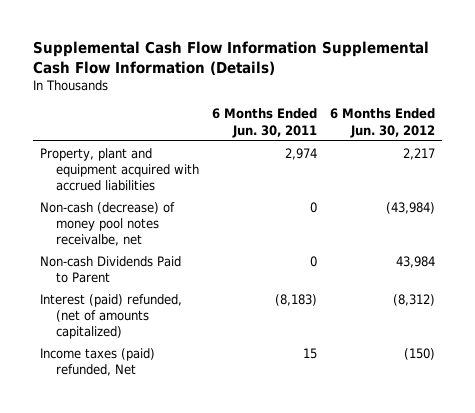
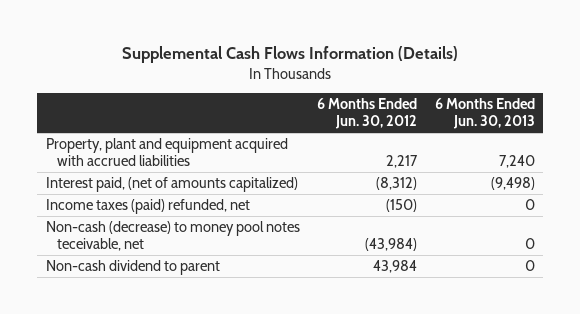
- Supplemental Cash Flow Information Supplemental Cash Flow Information (Details)
+ Supplemental Cash Flows Information (Details)
- | 6 Months Ended Jun. 30, 2011 | 6 Months Ended Jun. 30, 2012
+ | 6 Months Ended Jun. 30, 2012 | 6 Months Ended Jun. 30, 2013
- Non-cash (decrease) of money pool notes receivalbe, net | 0 | (43,984)
- Non-cash Dividends Paid to Parent | 0 | 43,984
- Interest (paid) refunded, (net of amounts capitalized) | (8,183) | (8,312)
- Income taxes (paid) refunded, Net | 15 | (150)
+ Interest paid, (net of amounts capitalized) | (8,312) | (9,498)
+ Income taxes (paid) refunded, net | (150) | 0
+ Non-cash (decrease) to money pool notes teceivable, net | (43,984) | 0
+ Non-cash dividend to parent | 43,984 | 0

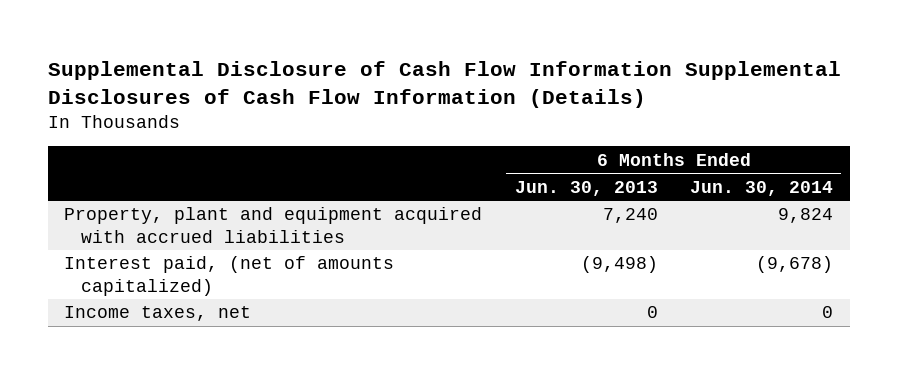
- Supplemental Cash Flows Information (Details)
+ Supplemental Disclosure of Cash Flow Information Supplemental Disclosures of Cash Flow Information (Details)
- | 6 Months Ended Jun. 30, 2012 | 6 Months Ended Jun. 30, 2013
+ | 6 Months Ended Jun. 30, 2013 | 6 Months Ended Jun. 30, 2014
- Income taxes (paid) refunded, net | (150) | 0
- Non-cash (decrease) to money pool notes teceivable, net | (43,984) | 0
- Non-cash dividend to parent | 43,984 | 0
+ Income taxes, net | 0 | 0

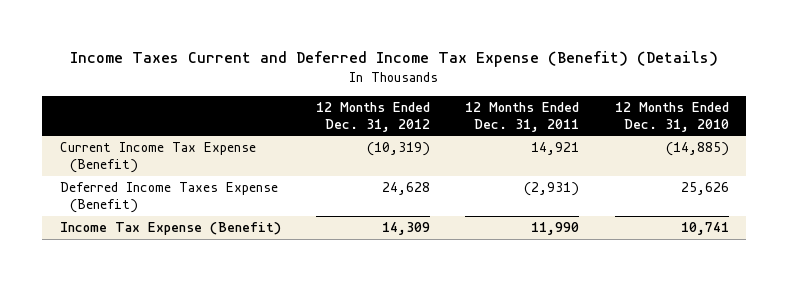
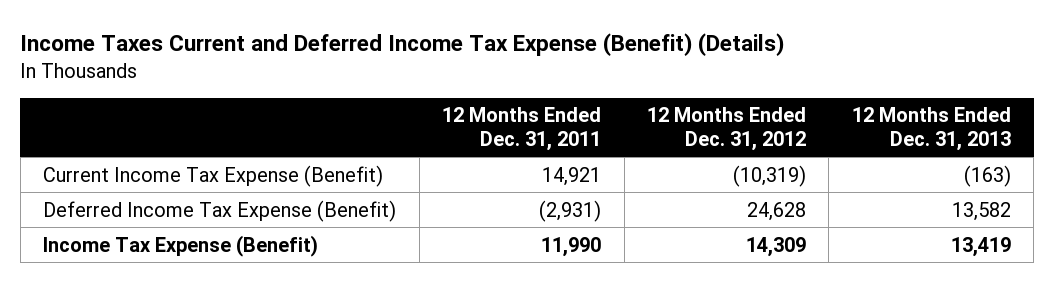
- | 12 Months Ended Dec. 31, 2012 | 12 Months Ended Dec. 31, 2011 | 12 Months Ended Dec. 31, 2010
+ | 12 Months Ended Dec. 31, 2011 | 12 Months Ended Dec. 31, 2012 | 12 Months Ended Dec. 31, 2013
- Deferred Income Taxes Expense (Benefit) | 24,628 | (2,931) | 25,626
+ Deferred Income Tax Expense (Benefit) | (2,931) | 24,628 | 13,582

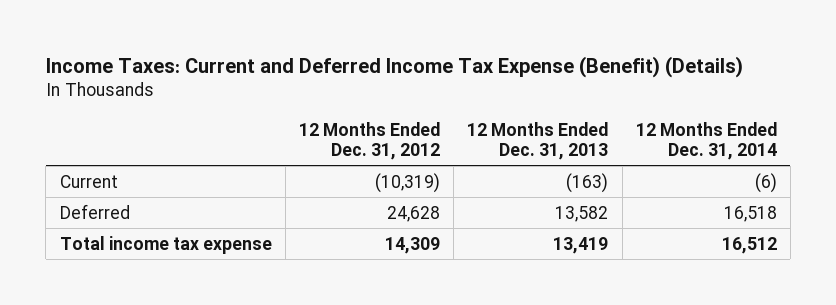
- Income Taxes Current and Deferred Income Tax Expense (Benefit) (Details)
+ Income Taxes: Current and Deferred Income Tax Expense (Benefit) (Details)
- | 12 Months Ended Dec. 31, 2011 | 12 Months Ended Dec. 31, 2012 | 12 Months Ended Dec. 31, 2013
+ | 12 Months Ended Dec. 31, 2012 | 12 Months Ended Dec. 31, 2013 | 12 Months Ended Dec. 31, 2014
- Current Income Tax Expense (Benefit) | 14,921 | (10,319) | (163)
- Deferred Income Tax Expense (Benefit) | (2,931) | 24,628 | 13,582
- Income Tax Expense (Benefit) | 11,990 | 14,309 | 13,419
+ Current | (10,319) | (163) | (6)
+ Deferred | 24,628 | 13,582 | 16,518
+ Total income tax expense | 14,309 | 13,419 | 16,512

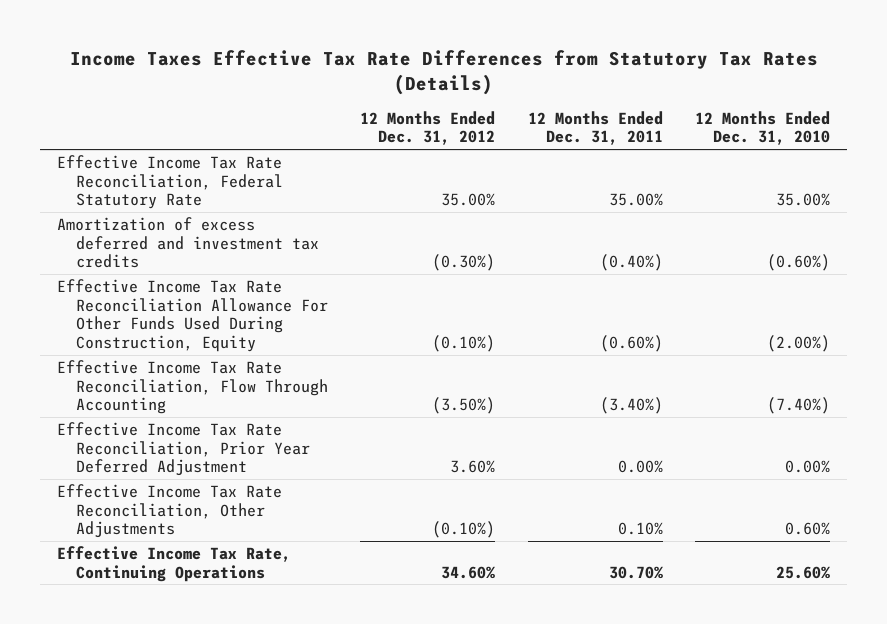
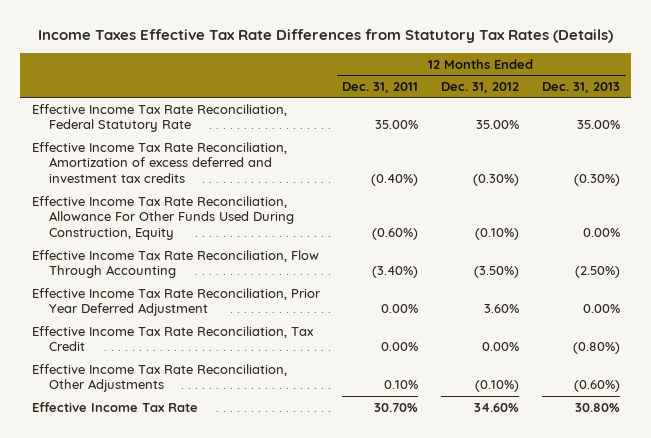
- | 12 Months Ended Dec. 31, 2012 | 12 Months Ended Dec. 31, 2011 | 12 Months Ended Dec. 31, 2010
+ | 12 Months Ended Dec. 31, 2011 | 12 Months Ended Dec. 31, 2012 | 12 Months Ended Dec. 31, 2013
- Amortization of excess deferred and investment tax credits | (0.30%) | (0.40%) | (0.60%)
- Effective Income Tax Rate Reconciliation Allowance For Other Funds Used During Construction, Equity | (0.10%) | (0.60%) | (2.00%)
+ Effective Income Tax Rate Reconciliation, Amortization of excess deferred and investment tax credits | (0.40%) | (0.30%) | (0.30%)
+ Effective Income Tax Rate Reconciliation, Allowance For Other Funds Used During Construction, Equity | (0.60%) | (0.10%) | 0.00%
+ Effective Income Tax Rate Reconciliation, Tax Credit | 0.00% | 0.00% | (0.80%)
- Effective Income Tax Rate, Continuing Operations | 34.60% | 30.70% | 25.60%
+ Effective Income Tax Rate | 30.70% | 34.60% | 30.80%

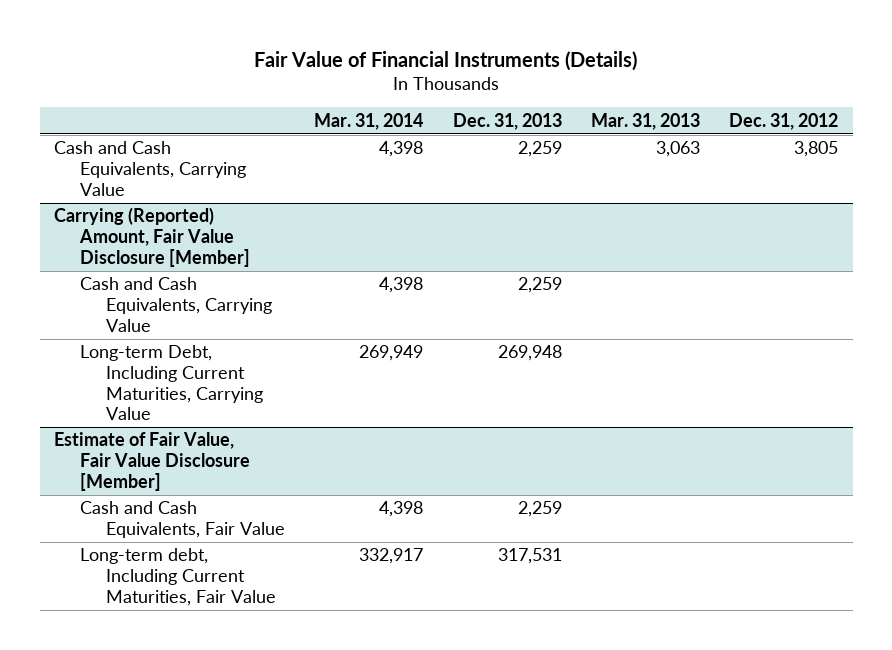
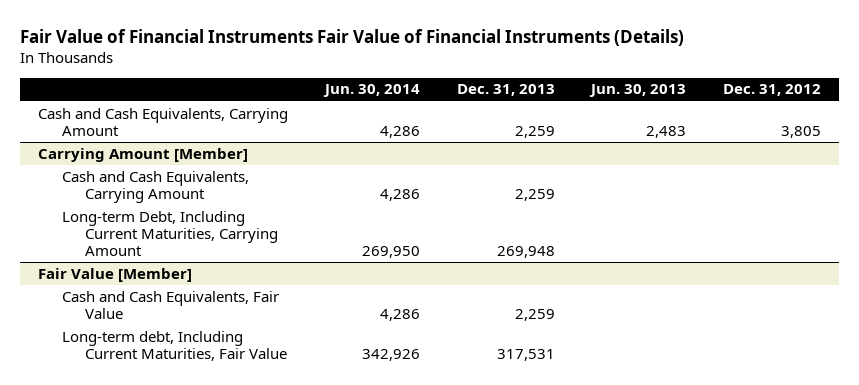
- Fair Value of Financial Instruments (Details)
+ Fair Value of Financial Instruments Fair Value of Financial Instruments (Details)
- | Mar. 31, 2014 | Dec. 31, 2013 | Mar. 31, 2013 | Dec. 31, 2012
+ | Jun. 30, 2014 | Dec. 31, 2013 | Jun. 30, 2013 | Dec. 31, 2012
- Cash and Cash Equivalents, Carrying Value | 4,398 | 2,259 | 3,063 | 3,805
- Carrying (Reported) Amount, Fair Value Disclosure [Member]
- Cash and Cash Equivalents, Carrying Value | 4,398 | 2,259 | |
- Long-term Debt, Including Current Maturities, Carrying Value | 269,949 | 269,948 | |
- Estimate of Fair Value, Fair Value Disclosure [Member]
+ Cash and Cash Equivalents, Carrying Amount | 4,286 | 2,259 | 2,483 | 3,805
+ Carrying Amount [Member]
+ Cash and Cash Equivalents, Carrying Amount | 4,286 | 2,259 | |
+ Long-term Debt, Including Current Maturities, Carrying Amount | 269,950 | 269,948 | |
+ Fair Value [Member]

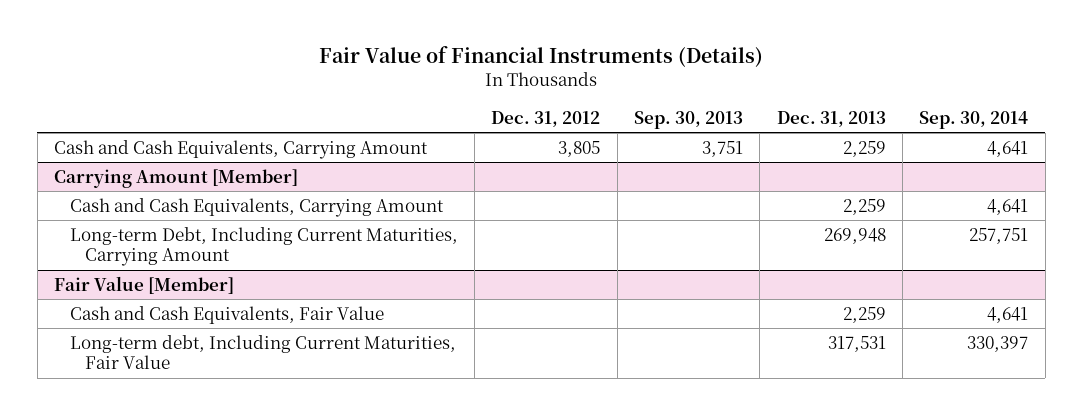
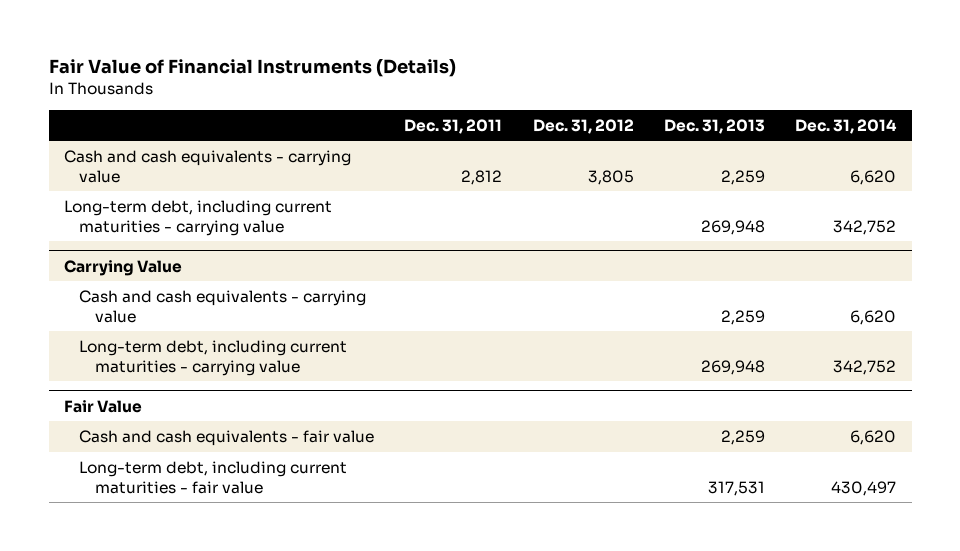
- | Dec. 31, 2012 | Sep. 30, 2013 | Dec. 31, 2013 | Sep. 30, 2014
+ | Dec. 31, 2011 | Dec. 31, 2012 | Dec. 31, 2013 | Dec. 31, 2014
- Cash and Cash Equivalents, Carrying Amount | 3,805 | 3,751 | 2,259 | 4,641
- Carrying Amount [Member]
- Cash and Cash Equivalents, Carrying Amount | | | 2,259 | 4,641
- Long-term Debt, Including Current Maturities, Carrying Amount | | | 269,948 | 257,751
- Fair Value [Member]
- Cash and Cash Equivalents, Fair Value | | | 2,259 | 4,641
- Long-term debt, Including Current Maturities, Fair Value | | | 317,531 | 330,397
+ Cash and cash equivalents - carrying value | 2,812 | 3,805 | 2,259 | 6,620
+ Long-term debt, including current maturities - carrying value | | | 269,948 | 342,752
+ Carrying Value
+ Cash and cash equivalents - carrying value | | | 2,259 | 6,620
+ Long-term debt, including current maturities - carrying value | | | 269,948 | 342,752
+ Fair Value
+ Cash and cash equivalents - fair value | | | 2,259 | 6,620
+ Long-term debt, including current maturities - fair value | | | 317,531 | 430,497

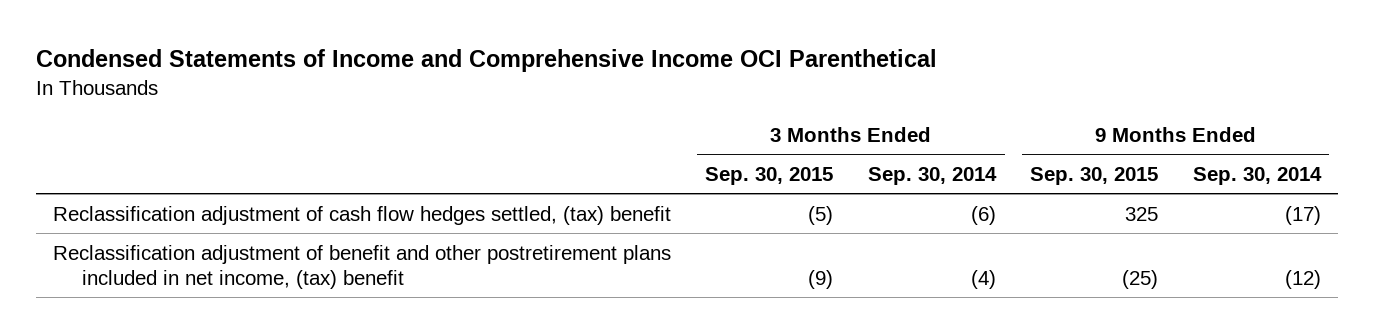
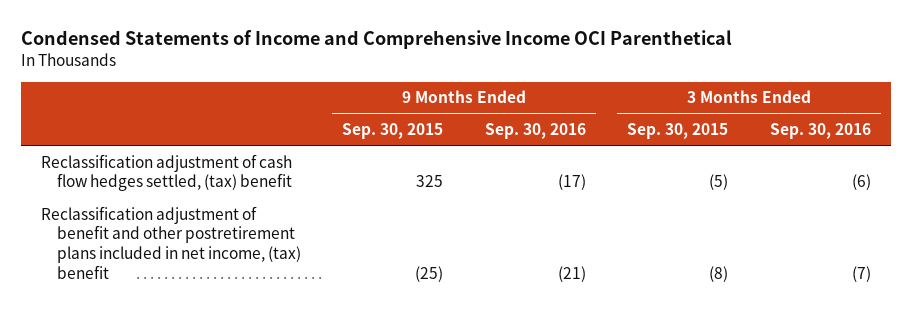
- | 3 Months Ended Sep. 30, 2015 | 3 Months Ended Sep. 30, 2014 | 9 Months Ended Sep. 30, 2015 | 9 Months Ended Sep. 30, 2014
+ | 9 Months Ended Sep. 30, 2015 | 9 Months Ended Sep. 30, 2016 | 3 Months Ended Sep. 30, 2015 | 3 Months Ended Sep. 30, 2016
- Reclassification adjustment of benefit and other postretirement plans included in net income, (tax) benefit | (9) | (4) | (25) | (12)
+ Reclassification adjustment of benefit and other postretirement plans included in net income, (tax) benefit | (25) | (21) | (8) | (7)

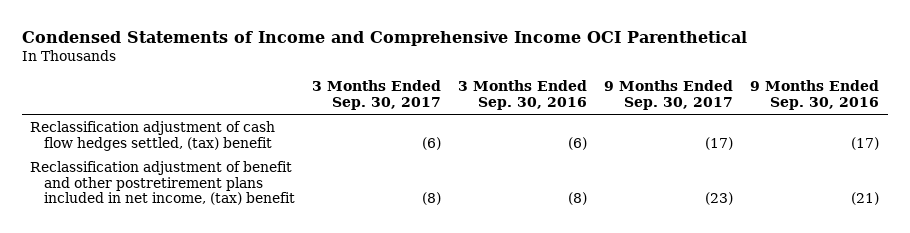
- | 9 Months Ended Sep. 30, 2015 | 9 Months Ended Sep. 30, 2016 | 3 Months Ended Sep. 30, 2015 | 3 Months Ended Sep. 30, 2016
+ | 3 Months Ended Sep. 30, 2017 | 3 Months Ended Sep. 30, 2016 | 9 Months Ended Sep. 30, 2017 | 9 Months Ended Sep. 30, 2016
- Reclassification adjustment of benefit and other postretirement plans included in net income, (tax) benefit | (25) | (21) | (8) | (7)
+ Reclassification adjustment of benefit and other postretirement plans included in net income, (tax) benefit | (8) | (8) | (23) | (21)

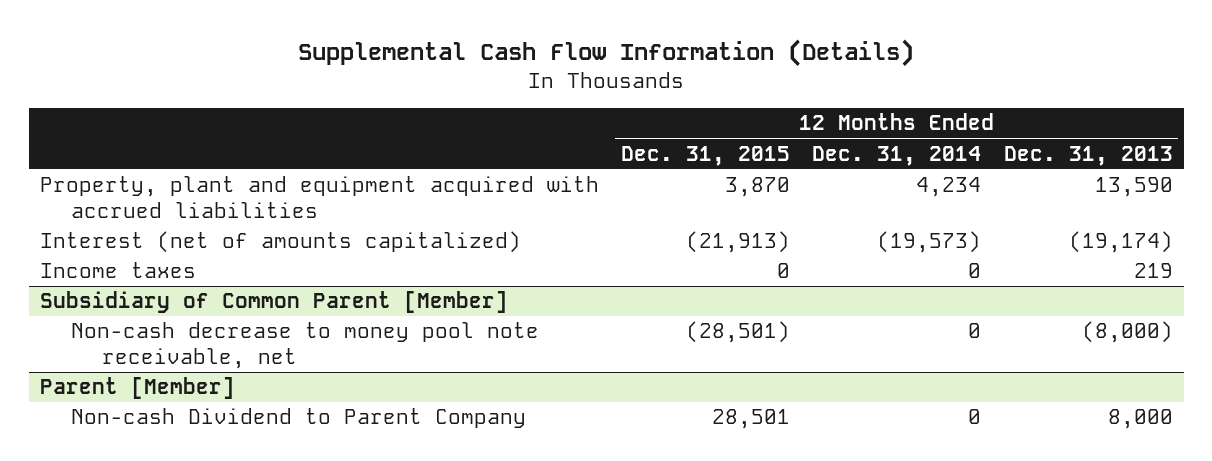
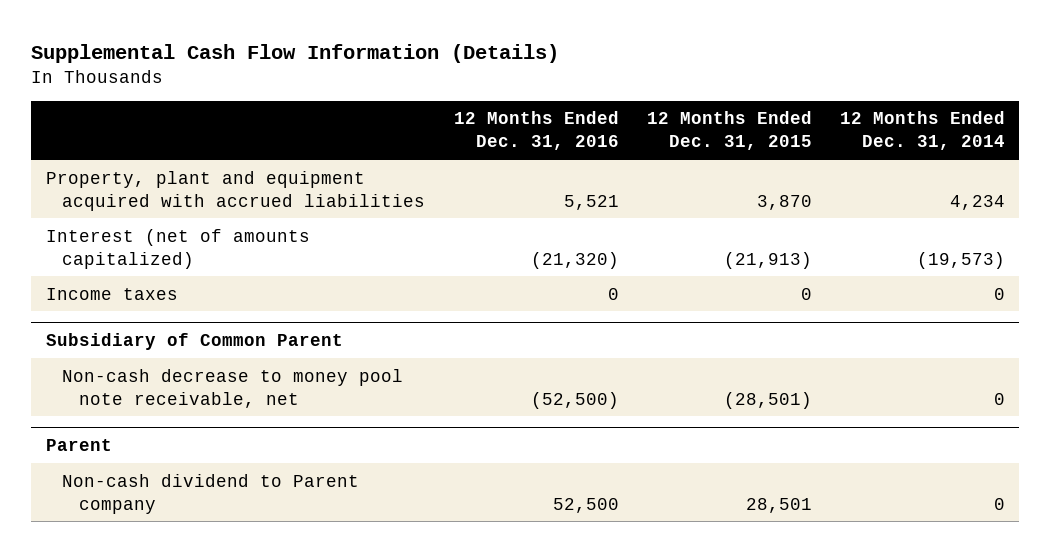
- | 12 Months Ended Dec. 31, 2015 | 12 Months Ended Dec. 31, 2014 | 12 Months Ended Dec. 31, 2013
+ | 12 Months Ended Dec. 31, 2016 | 12 Months Ended Dec. 31, 2015 | 12 Months Ended Dec. 31, 2014
- Subsidiary of Common Parent [Member]
+ Subsidiary of Common Parent
- Parent [Member]
- Non-cash Dividend to Parent Company | 28,501 | 0 | 8,000
+ Parent
+ Non-cash dividend to Parent company | 52,500 | 28,501 | 0

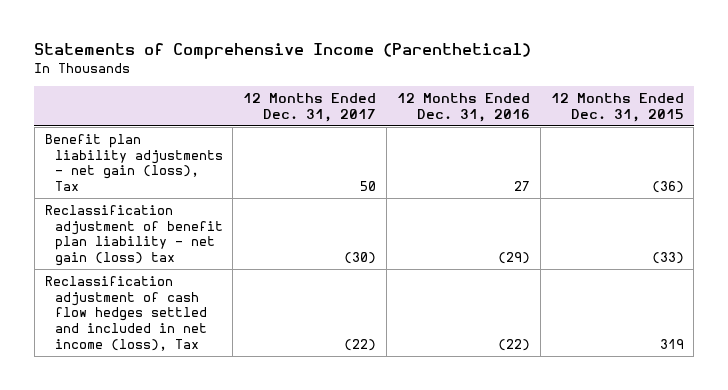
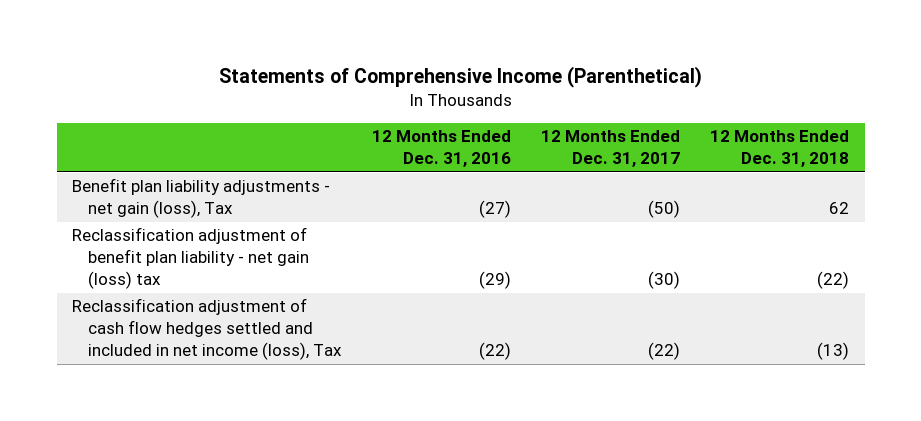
- | 12 Months Ended Dec. 31, 2017 | 12 Months Ended Dec. 31, 2016 | 12 Months Ended Dec. 31, 2015
+ | 12 Months Ended Dec. 31, 2016 | 12 Months Ended Dec. 31, 2017 | 12 Months Ended Dec. 31, 2018
- Benefit plan liability adjustments - net gain (loss), Tax | 50 | 27 | (36)
+ Benefit plan liability adjustments - net gain (loss), Tax | (27) | (50) | 62

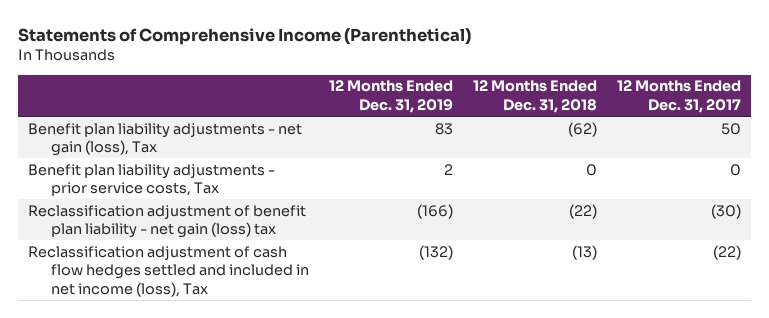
- | 12 Months Ended Dec. 31, 2016 | 12 Months Ended Dec. 31, 2017 | 12 Months Ended Dec. 31, 2018
+ | 12 Months Ended Dec. 31, 2019 | 12 Months Ended Dec. 31, 2018 | 12 Months Ended Dec. 31, 2017
- Benefit plan liability adjustments - net gain (loss), Tax | (27) | (50) | 62
+ Benefit plan liability adjustments - net gain (loss), Tax | 83 | (62) | 50
+ Benefit plan liability adjustments - prior service costs, Tax | 2 | 0 | 0

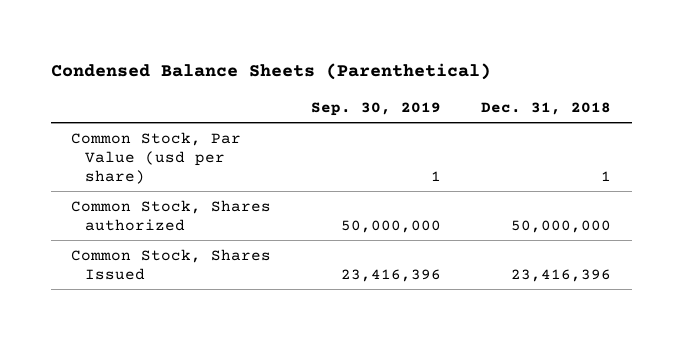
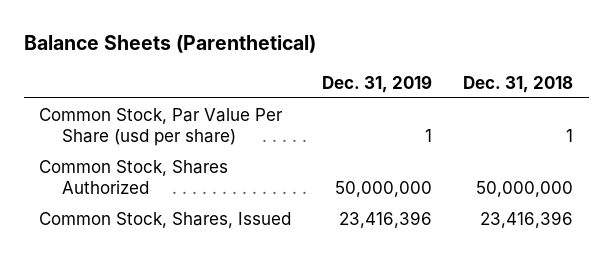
- Condensed Balance Sheets (Parenthetical)
+ Balance Sheets (Parenthetical)
- | Sep. 30, 2019 | Dec. 31, 2018
+ | Dec. 31, 2019 | Dec. 31, 2018
- Common Stock, Par Value (usd per share) | 1 | 1
- Common Stock, Shares authorized | 50,000,000 | 50,000,000
- Common Stock, Shares Issued | 23,416,396 | 23,416,396
+ Common Stock, Par Value Per Share (usd per share) | 1 | 1
+ Common Stock, Shares Authorized | 50,000,000 | 50,000,000
+ Common Stock, Shares, Issued | 23,416,396 | 23,416,396

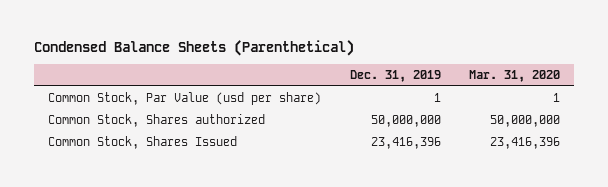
- Balance Sheets (Parenthetical)
+ Condensed Balance Sheets (Parenthetical)
- | Dec. 31, 2019 | Dec. 31, 2018
+ | Dec. 31, 2019 | Mar. 31, 2020
- Common Stock, Par Value Per Share (usd per share) | 1 | 1
- Common Stock, Shares Authorized | 50,000,000 | 50,000,000
- Common Stock, Shares, Issued | 23,416,396 | 23,416,396
+ Common Stock, Par Value (usd per share) | 1 | 1
+ Common Stock, Shares authorized | 50,000,000 | 50,000,000
+ Common Stock, Shares Issued | 23,416,396 | 23,416,396

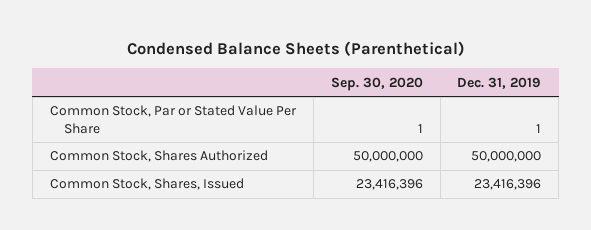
- | Dec. 31, 2019 | Mar. 31, 2020
+ | Sep. 30, 2020 | Dec. 31, 2019
- Common Stock, Par Value (usd per share) | 1 | 1
- Common Stock, Shares authorized | 50,000,000 | 50,000,000
- Common Stock, Shares Issued | 23,416,396 | 23,416,396
+ Common Stock, Par or Stated Value Per Share | 1 | 1
+ Common Stock, Shares Authorized | 50,000,000 | 50,000,000
+ Common Stock, Shares, Issued | 23,416,396 | 23,416,396

